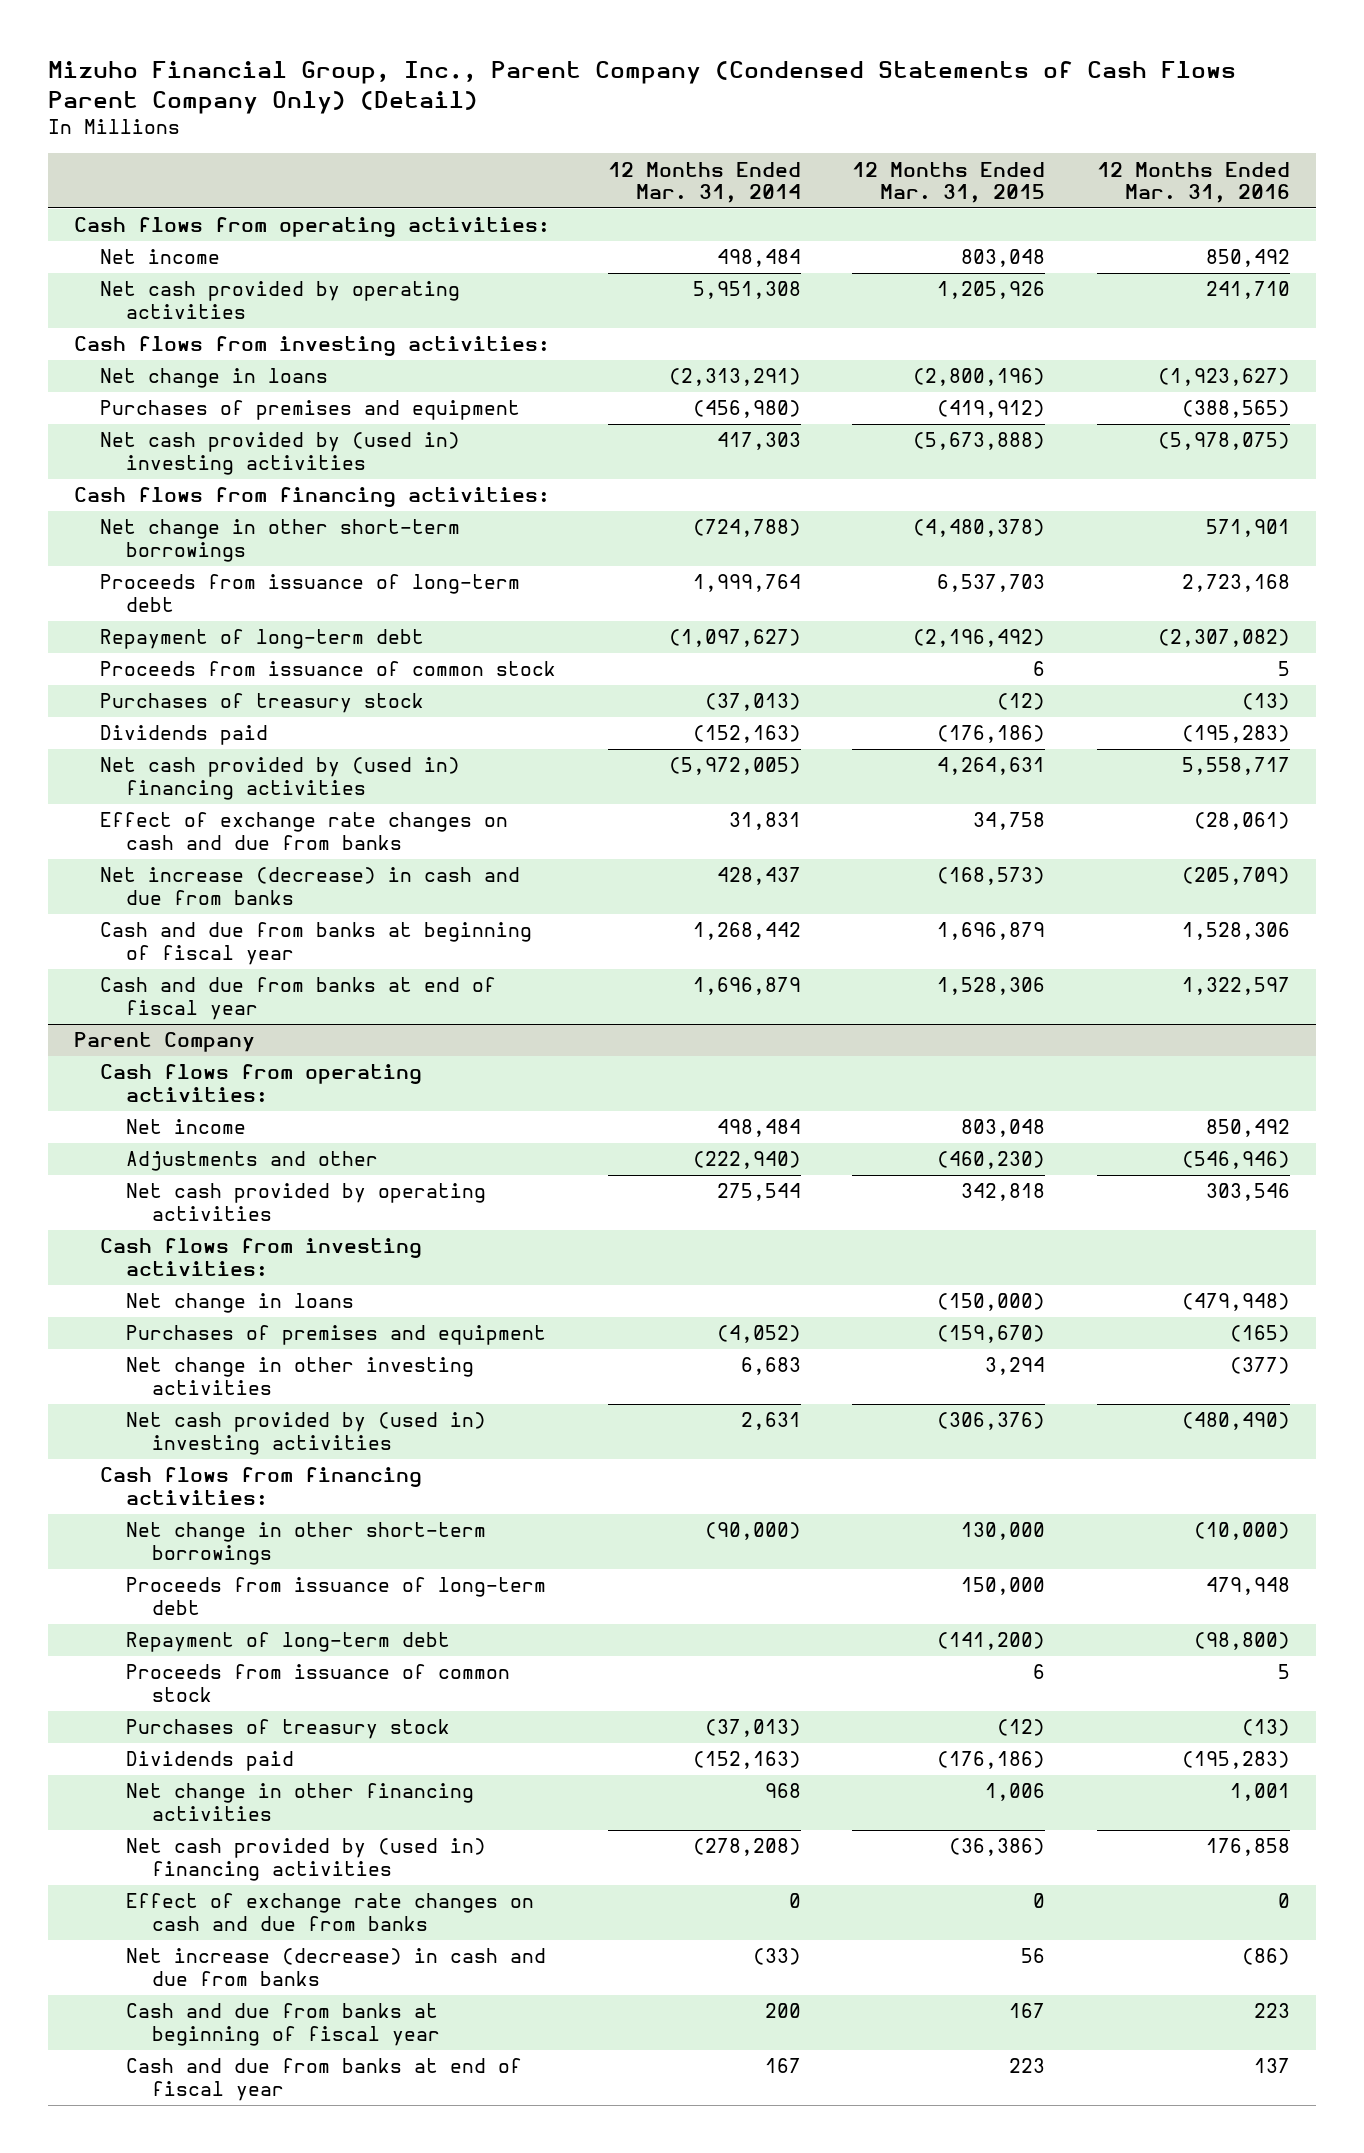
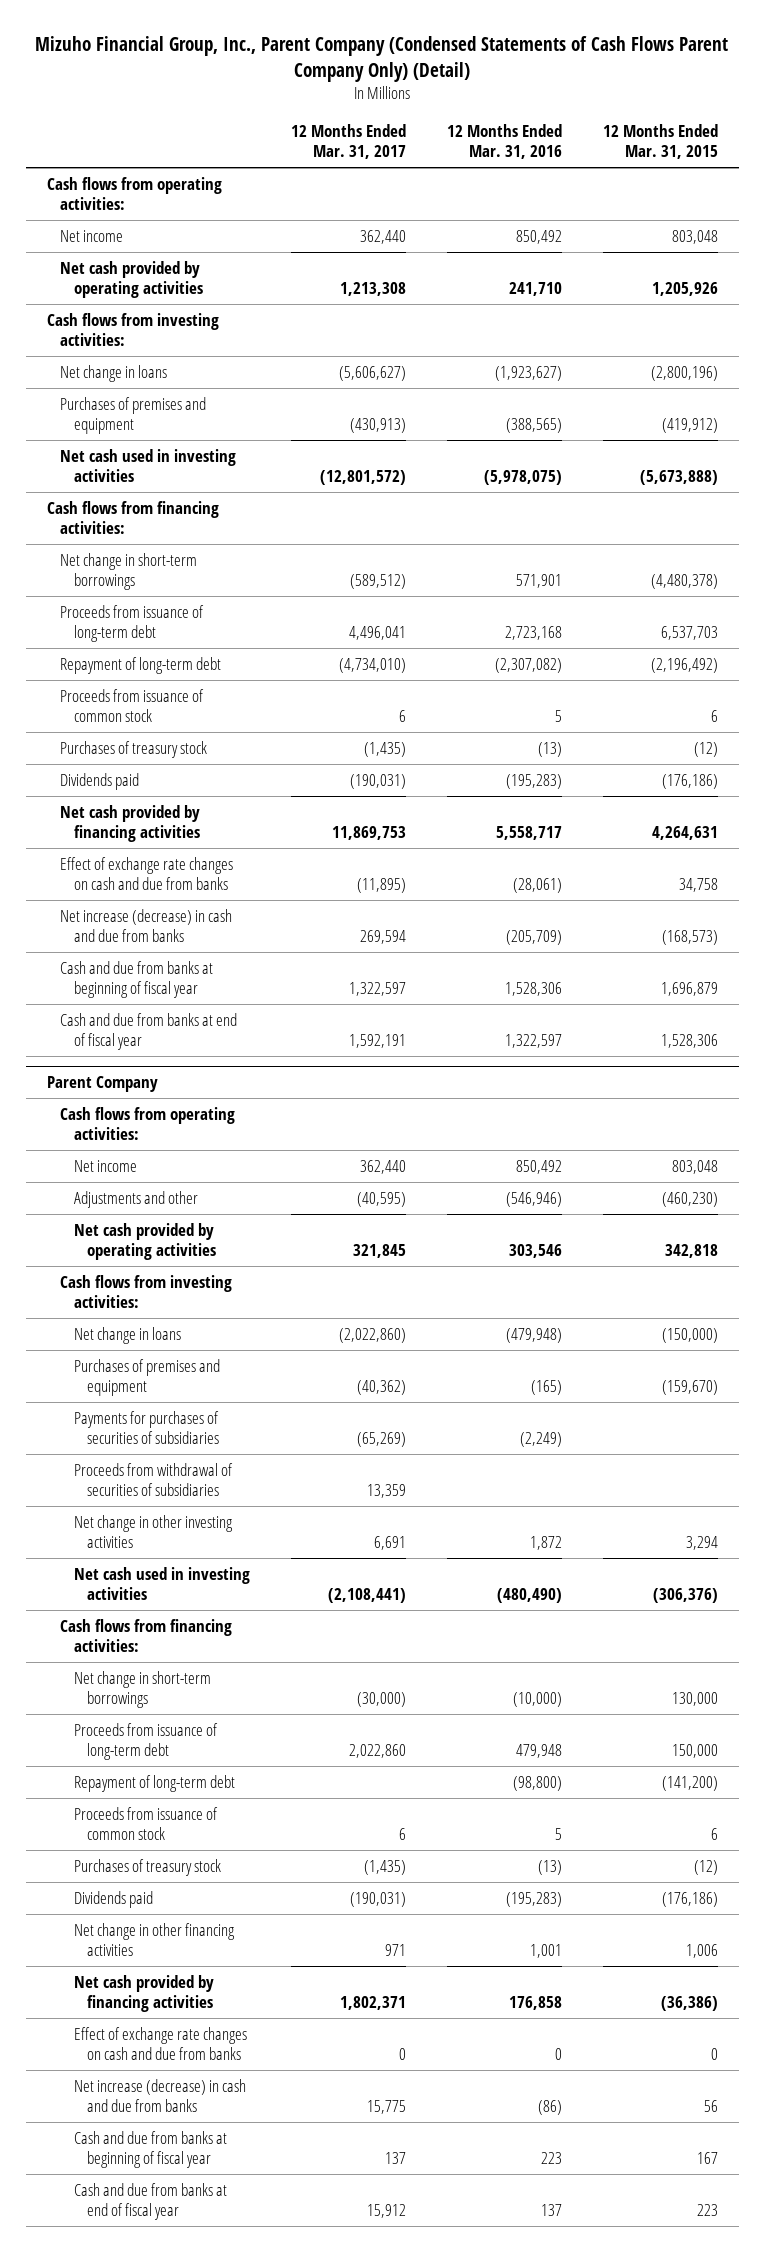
- | 12 Months Ended Mar. 31, 2014 | 12 Months Ended Mar. 31, 2015 | 12 Months Ended Mar. 31, 2016
+ | 12 Months Ended Mar. 31, 2017 | 12 Months Ended Mar. 31, 2016 | 12 Months Ended Mar. 31, 2015
- Net cash provided by (used in) investing activities | 417,303 | (5,673,888) | (5,978,075)
+ Net cash used in investing activities | (12,801,572) | (5,978,075) | (5,673,888)
- Net change in other short-term borrowings | (724,788) | (4,480,378) | 571,901
+ Net change in short-term borrowings | (589,512) | 571,901 | (4,480,378)
- Net cash provided by (used in) financing activities | (5,972,005) | 4,264,631 | 5,558,717
+ Net cash provided by financing activities | 11,869,753 | 5,558,717 | 4,264,631
@ Parent Company
- Net change in other investing activities | 6,683 | 3,294 | (377)
- Net cash provided by (used in) investing activities | 2,631 | (306,376) | (480,490)
+ Payments for purchases of securities of subsidiaries | (65,269) | (2,249) |
+ Proceeds from withdrawal of securities of subsidiaries | 13,359 | |
+ Net change in other investing activities | 6,691 | 1,872 | 3,294
+ Net cash used in investing activities | (2,108,441) | (480,490) | (306,376)
- Net change in other short-term borrowings | (90,000) | 130,000 | (10,000)
+ Net change in short-term borrowings | (30,000) | (10,000) | 130,000
- Net cash provided by (used in) financing activities | (278,208) | (36,386) | 176,858
+ Net cash provided by financing activities | 1,802,371 | 176,858 | (36,386)

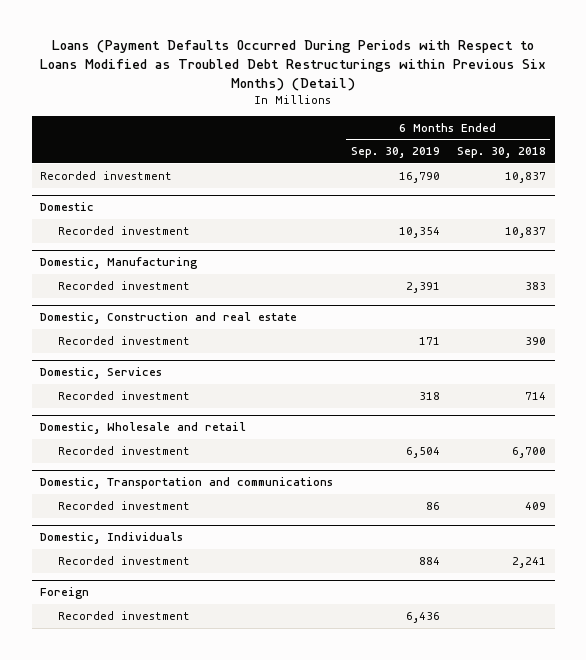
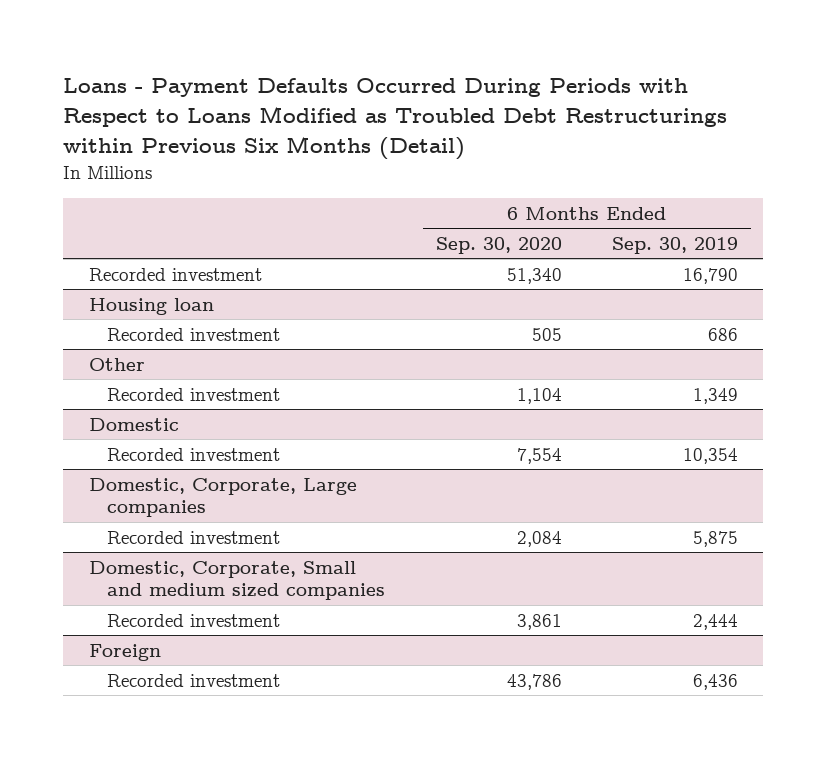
- Loans (Payment Defaults Occurred During Periods with Respect to Loans Modified as Troubled Debt Restructurings within Previous Six Months) (Detail)
+ Loans - Payment Defaults Occurred During Periods with Respect to Loans Modified as Troubled Debt Restructurings within Previous Six Months (Detail)
- | 6 Months Ended Sep. 30, 2019 | 6 Months Ended Sep. 30, 2018
+ | 6 Months Ended Sep. 30, 2020 | 6 Months Ended Sep. 30, 2019
+ Housing loan
+ Recorded investment | 505 | 686
+ Other
+ Recorded investment | 1,104 | 1,349
- Domestic, Manufacturing
- Recorded investment | 2,391 | 383
- Domestic, Construction and real estate
- Recorded investment | 171 | 390
- Domestic, Services
- Recorded investment | 318 | 714
- Domestic, Wholesale and retail
- Recorded investment | 6,504 | 6,700
- Domestic, Transportation and communications
- Recorded investment | 86 | 409
- Domestic, Individuals
- Recorded investment | 884 | 2,241
+ Domestic, Corporate, Large companies
+ Recorded investment | 2,084 | 5,875
+ Domestic, Corporate, Small and medium sized companies
+ Recorded investment | 3,861 | 2,444

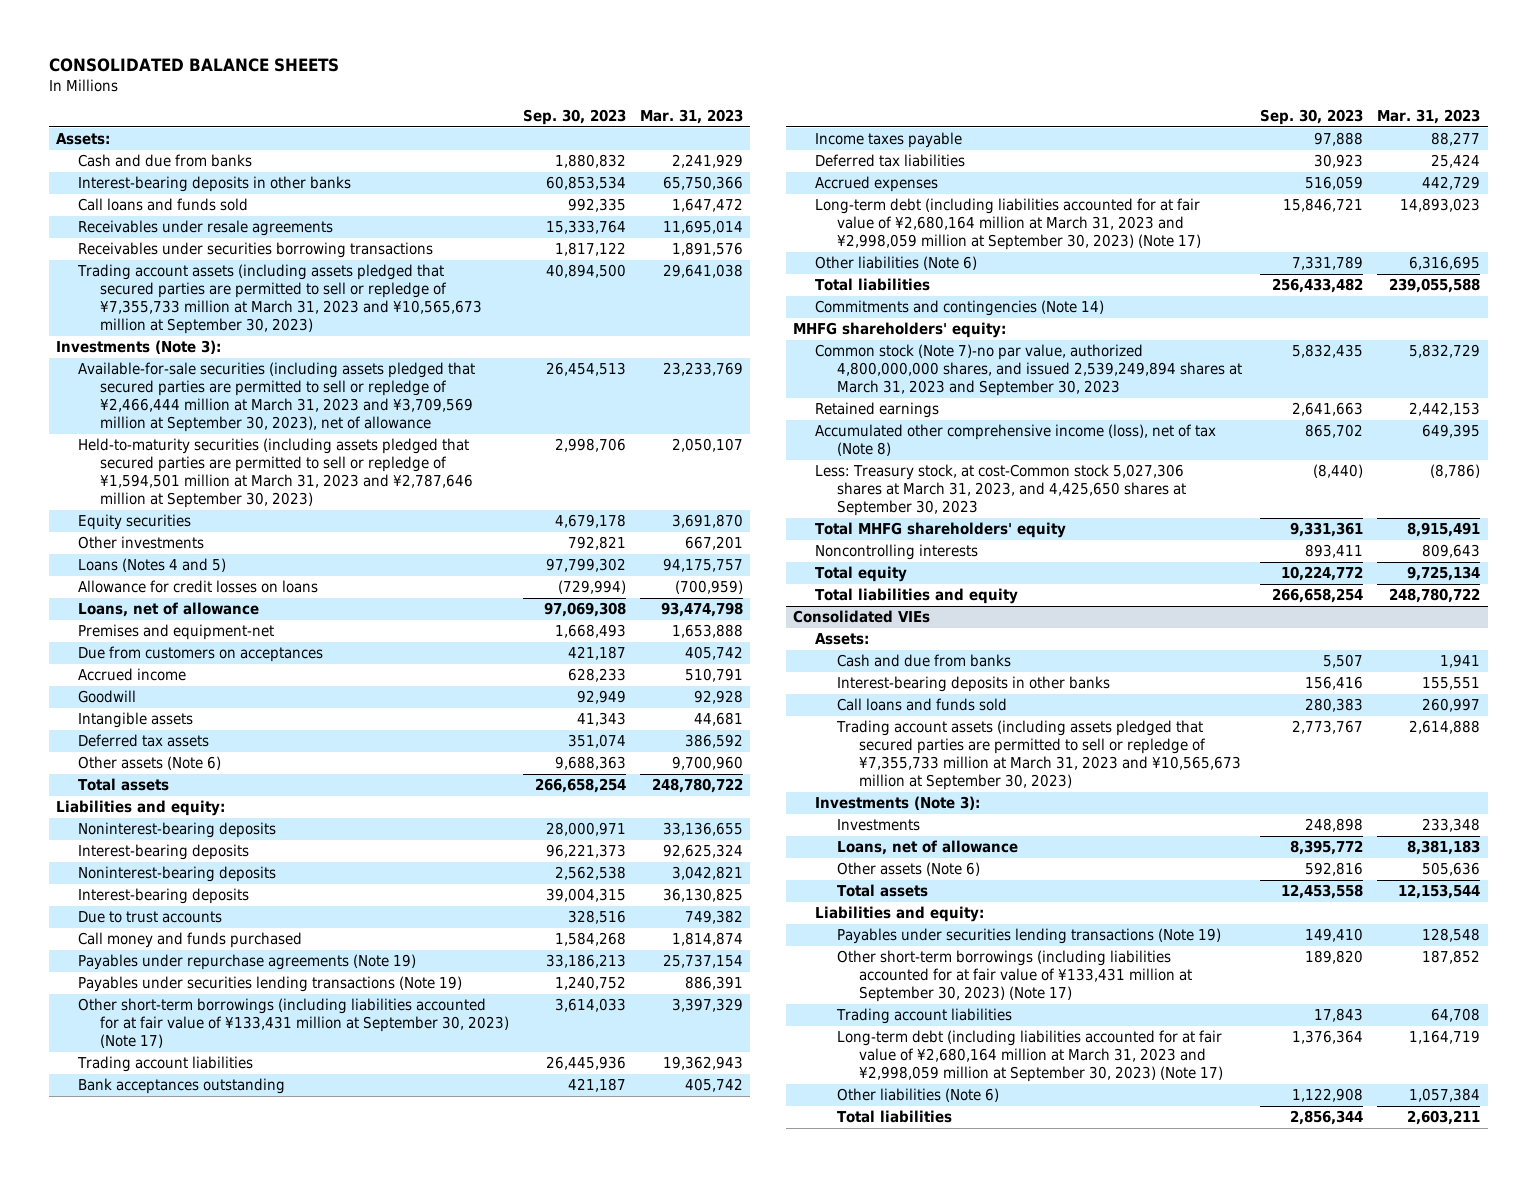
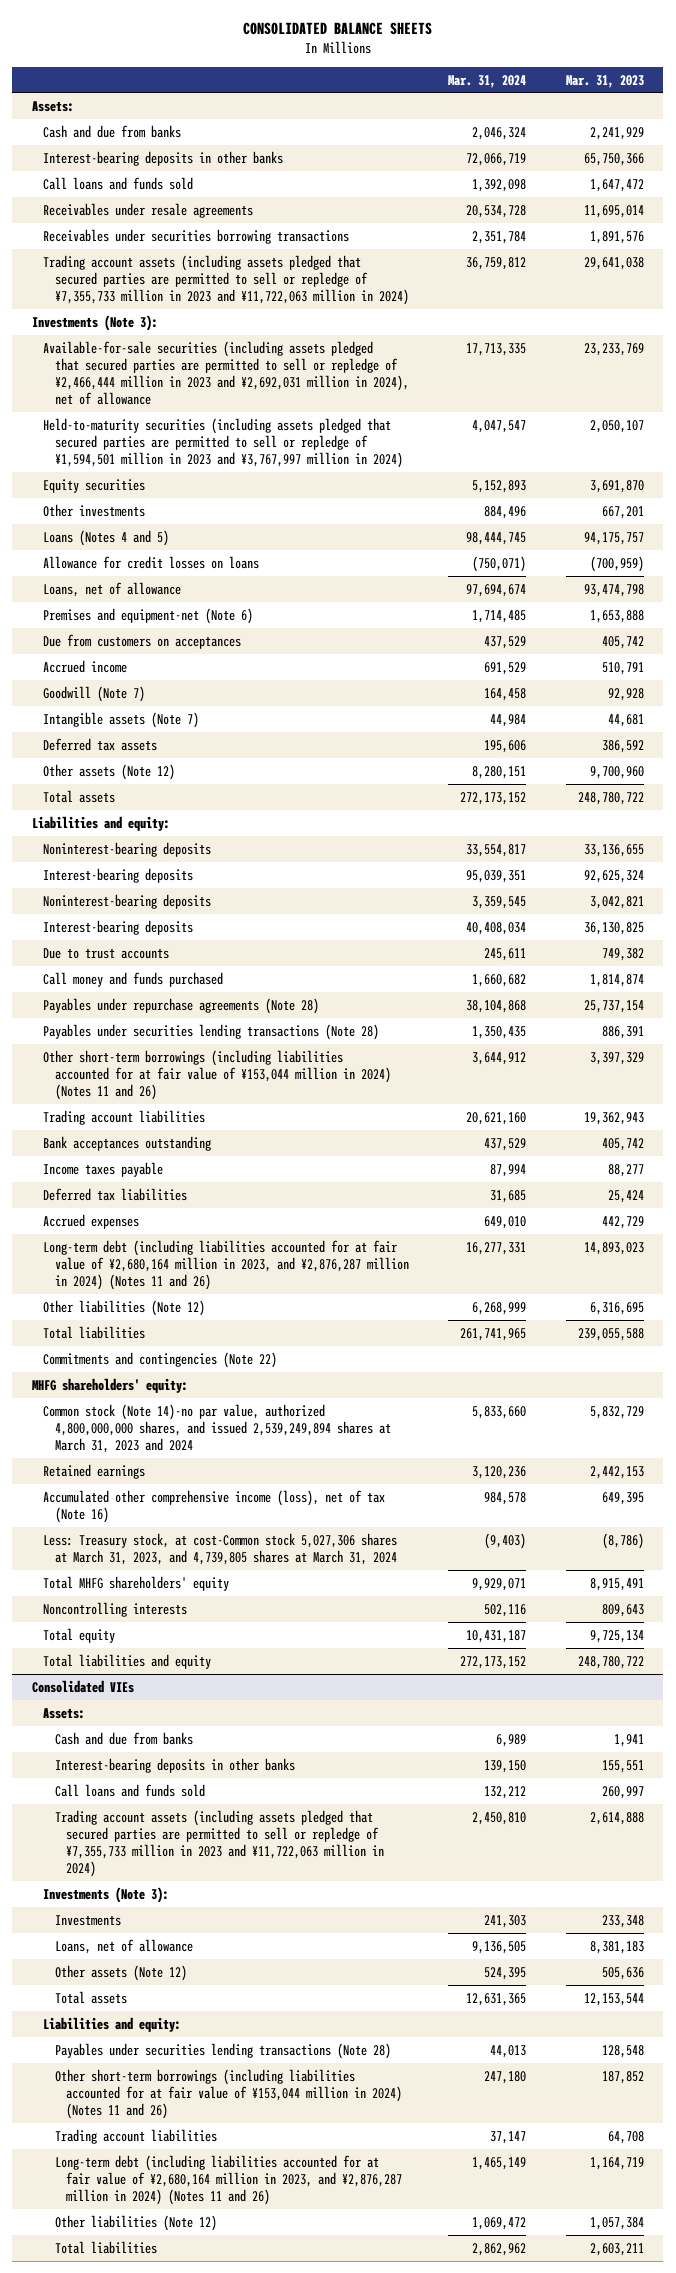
- | Sep. 30, 2023 | Mar. 31, 2023
+ | Mar. 31, 2024 | Mar. 31, 2023
- Trading account assets (including assets pledged that secured parties are permitted to sell or repledge of ¥7,355,733 million at March 31, 2023 and ¥10,565,673 million at September 30, 2023) | 40,894,500 | 29,641,038
+ Trading account assets (including assets pledged that secured parties are permitted to sell or repledge of ¥7,355,733 million in 2023 and ¥11,722,063 million in 2024) | 36,759,812 | 29,641,038
- Available-for-sale securities (including assets pledged that secured parties are permitted to sell or repledge of ¥2,466,444 million at March 31, 2023 and ¥3,709,569 million at September 30, 2023), net of allowance | 26,454,513 | 23,233,769
- Held-to-maturity securities (including assets pledged that secured parties are permitted to sell or repledge of ¥1,594,501 million at March 31, 2023 and ¥2,787,646 million at September 30, 2023) | 2,998,706 | 2,050,107
+ Available-for-sale securities (including assets pledged that secured parties are permitted to sell or repledge of ¥2,466,444 million in 2023 and ¥2,692,031 million in 2024), net of allowance | 17,713,335 | 23,233,769
+ Held-to-maturity securities (including assets pledged that secured parties are permitted to sell or repledge of ¥1,594,501 million in 2023 and ¥3,767,997 million in 2024) | 4,047,547 | 2,050,107
- Premises and equipment-net | 1,668,493 | 1,653,888
+ Premises and equipment-net (Note 6) | 1,714,485 | 1,653,888
- Goodwill | 92,949 | 92,928
- Intangible assets | 41,343 | 44,681
+ Goodwill (Note 7) | 164,458 | 92,928
+ Intangible assets (Note 7) | 44,984 | 44,681
- Other assets (Note 6) | 9,688,363 | 9,700,960
+ Other assets (Note 12) | 8,280,151 | 9,700,960
- Payables under repurchase agreements (Note 19) | 33,186,213 | 25,737,154
- Payables under securities lending transactions (Note 19) | 1,240,752 | 886,391
- Other short-term borrowings (including liabilities accounted for at fair value of ¥133,431 million at September 30, 2023) (Note 17) | 3,614,033 | 3,397,329
+ Payables under repurchase agreements (Note 28) | 38,104,868 | 25,737,154
+ Payables under securities lending transactions (Note 28) | 1,350,435 | 886,391
+ Other short-term borrowings (including liabilities accounted for at fair value of ¥153,044 million in 2024) (Notes 11 and 26) | 3,644,912 | 3,397,329
- Long-term debt (including liabilities accounted for at fair value of ¥2,680,164 million at March 31, 2023 and ¥2,998,059 million at September 30, 2023) (Note 17) | 15,846,721 | 14,893,023
- Other liabilities (Note 6) | 7,331,789 | 6,316,695
+ Long-term debt (including liabilities accounted for at fair value of ¥2,680,164 million in 2023, and ¥2,876,287 million in 2024) (Notes 11 and 26) | 16,277,331 | 14,893,023
+ Other liabilities (Note 12) | 6,268,999 | 6,316,695
- Commitments and contingencies (Note 14)
+ Commitments and contingencies (Note 22)
- Common stock (Note 7)-no par value, authorized 4,800,000,000 shares, and issued 2,539,249,894 shares at March 31, 2023 and September 30, 2023 | 5,832,435 | 5,832,729
+ Common stock (Note 14)-no par value, authorized 4,800,000,000 shares, and issued 2,539,249,894 shares at March 31, 2023 and 2024 | 5,833,660 | 5,832,729
- Accumulated other comprehensive income (loss), net of tax (Note 8) | 865,702 | 649,395
- Less: Treasury stock, at cost-Common stock 5,027,306 shares at March 31, 2023, and 4,425,650 shares at September 30, 2023 | (8,440) | (8,786)
+ Accumulated other comprehensive income (loss), net of tax (Note 16) | 984,578 | 649,395
+ Less: Treasury stock, at cost-Common stock 5,027,306 shares at March 31, 2023, and 4,739,805 shares at March 31, 2024 | (9,403) | (8,786)
@ Consolidated VIEs
- Trading account assets (including assets pledged that secured parties are permitted to sell or repledge of ¥7,355,733 million at March 31, 2023 and ¥10,565,673 million at September 30, 2023) | 2,773,767 | 2,614,888
+ Trading account assets (including assets pledged that secured parties are permitted to sell or repledge of ¥7,355,733 million in 2023 and ¥11,722,063 million in 2024) | 2,450,810 | 2,614,888
- Other assets (Note 6) | 592,816 | 505,636
+ Other assets (Note 12) | 524,395 | 505,636
- Payables under securities lending transactions (Note 19) | 149,410 | 128,548
- Other short-term borrowings (including liabilities accounted for at fair value of ¥133,431 million at September 30, 2023) (Note 17) | 189,820 | 187,852
+ Payables under securities lending transactions (Note 28) | 44,013 | 128,548
+ Other short-term borrowings (including liabilities accounted for at fair value of ¥153,044 million in 2024) (Notes 11 and 26) | 247,180 | 187,852
- Long-term debt (including liabilities accounted for at fair value of ¥2,680,164 million at March 31, 2023 and ¥2,998,059 million at September 30, 2023) (Note 17) | 1,376,364 | 1,164,719
- Other liabilities (Note 6) | 1,122,908 | 1,057,384
+ Long-term debt (including liabilities accounted for at fair value of ¥2,680,164 million in 2023, and ¥2,876,287 million in 2024) (Notes 11 and 26) | 1,465,149 | 1,164,719
+ Other liabilities (Note 12) | 1,069,472 | 1,057,384

